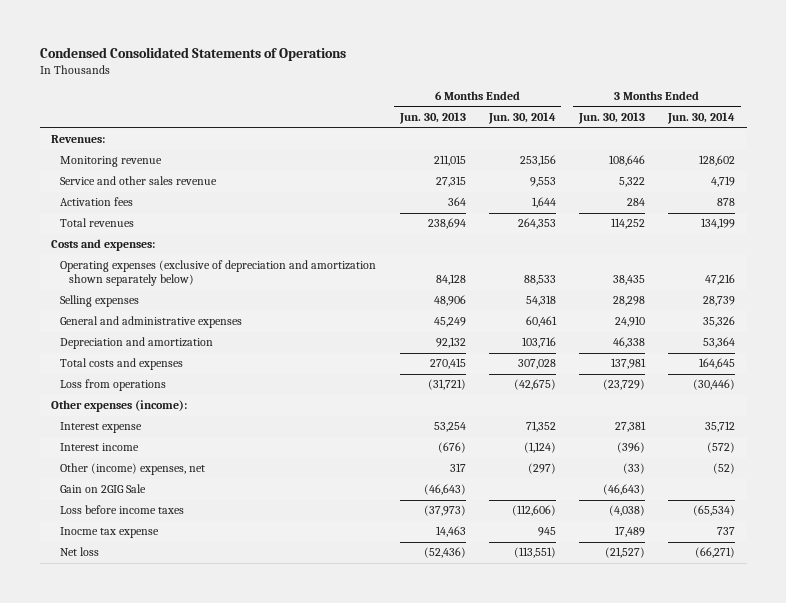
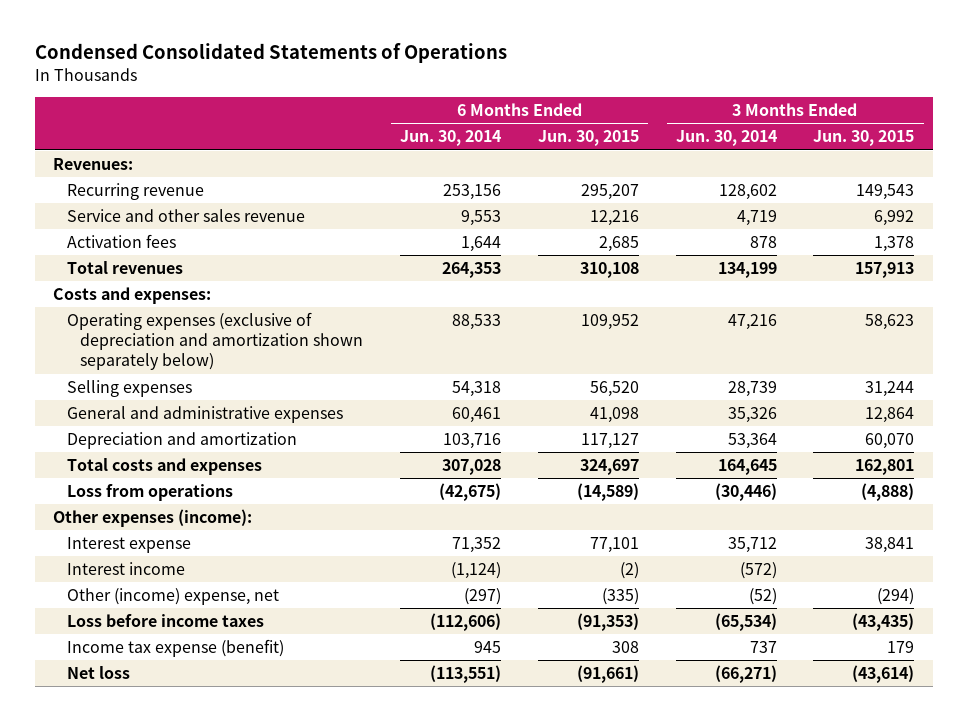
- | 6 Months Ended Jun. 30, 2013 | 6 Months Ended Jun. 30, 2014 | 3 Months Ended Jun. 30, 2013 | 3 Months Ended Jun. 30, 2014
+ | 6 Months Ended Jun. 30, 2014 | 6 Months Ended Jun. 30, 2015 | 3 Months Ended Jun. 30, 2014 | 3 Months Ended Jun. 30, 2015
- Monitoring revenue | 211,015 | 253,156 | 108,646 | 128,602
+ Recurring revenue | 253,156 | 295,207 | 128,602 | 149,543
- Other (income) expenses, net | 317 | (297) | (33) | (52)
- Gain on 2GIG Sale | (46,643) | | (46,643) |
+ Other (income) expense, net | (297) | (335) | (52) | (294)
- Inocme tax expense | 14,463 | 945 | 17,489 | 737
+ Income tax expense (benefit) | 945 | 308 | 737 | 179

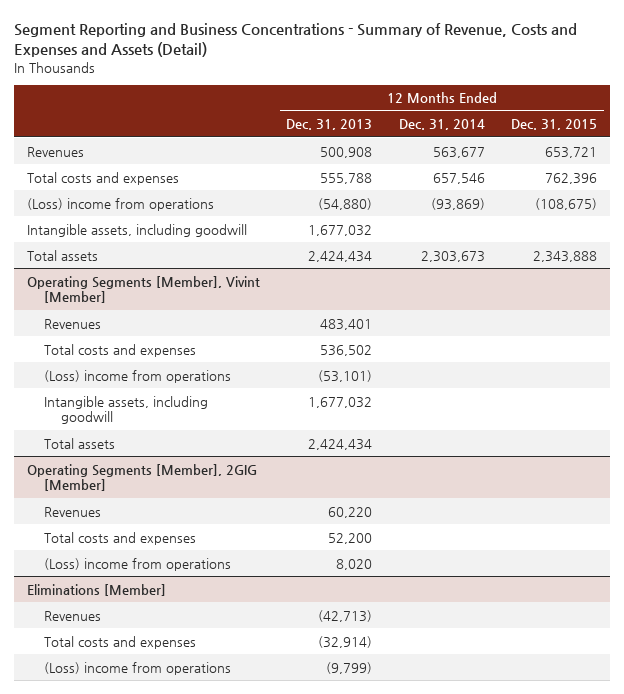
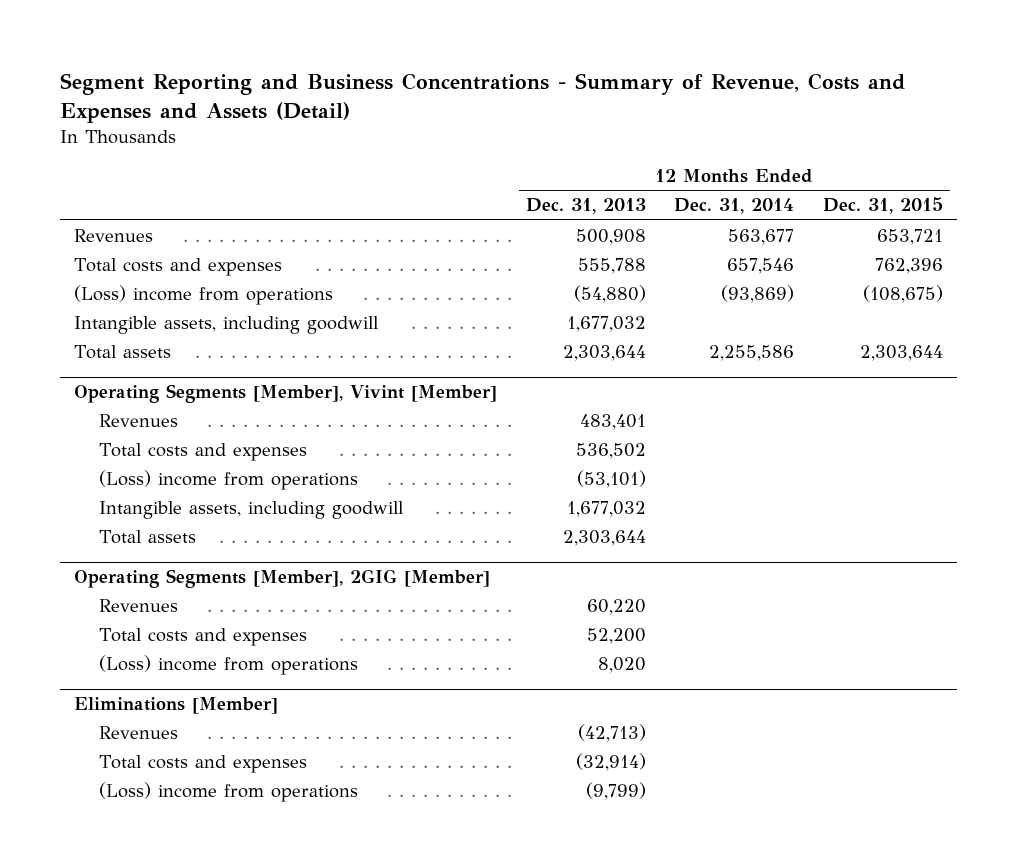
- Total assets | 2,424,434 | 2,303,673 | 2,343,888
+ Total assets | 2,303,644 | 2,255,586 | 2,303,644
@ Operating Segments [Member], Vivint [Member]
- Total assets | 2,424,434 | |
+ Total assets | 2,303,644 | |

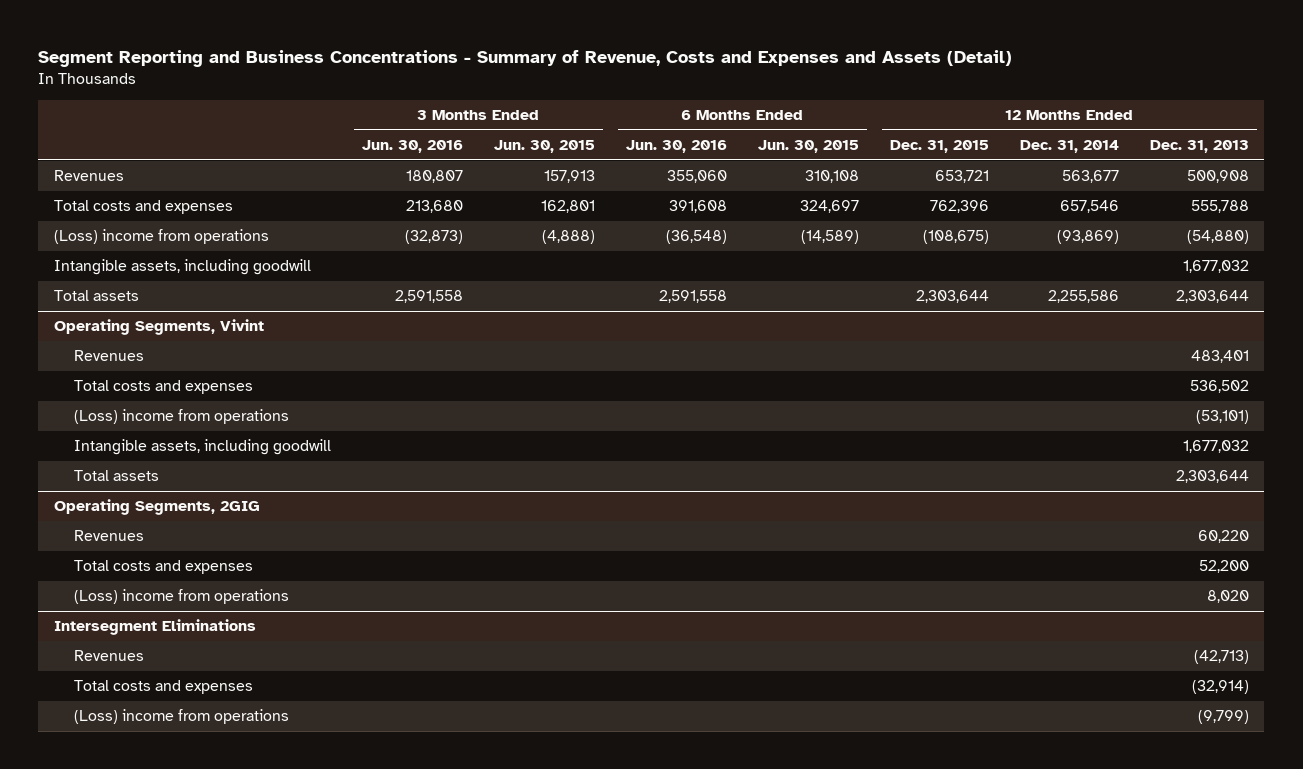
- | 12 Months Ended Dec. 31, 2013 | 12 Months Ended Dec. 31, 2014 | 12 Months Ended Dec. 31, 2015
+ | 3 Months Ended Jun. 30, 2016 | 3 Months Ended Jun. 30, 2015 | 6 Months Ended Jun. 30, 2016 | 6 Months Ended Jun. 30, 2015 | 12 Months Ended Dec. 31, 2015 | 12 Months Ended Dec. 31, 2014 | 12 Months Ended Dec. 31, 2013
- Operating Segments [Member], Vivint [Member]
+ Operating Segments, Vivint
- Operating Segments [Member], 2GIG [Member]
+ Operating Segments, 2GIG
- Eliminations [Member]
+ Intersegment Eliminations

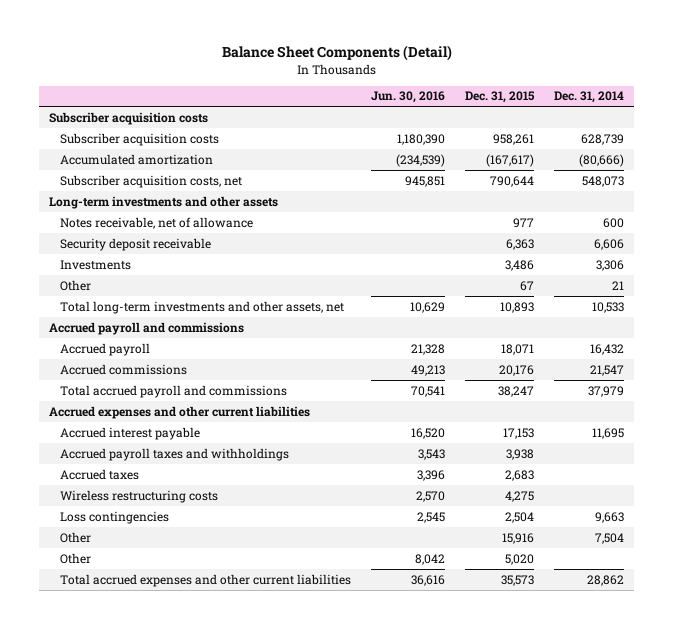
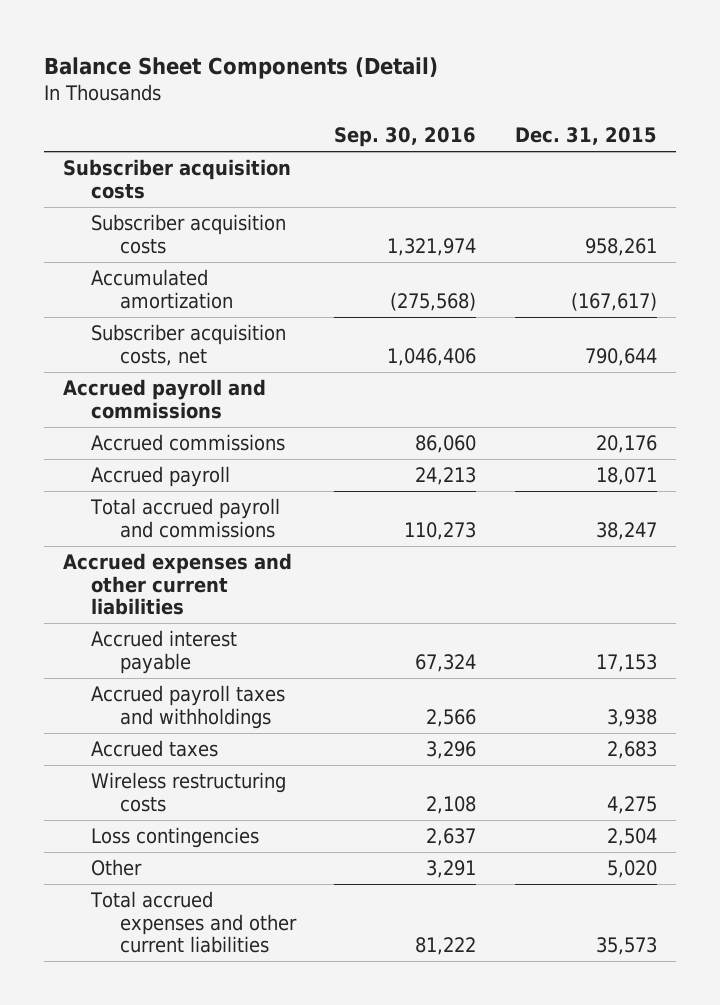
- | Jun. 30, 2016 | Dec. 31, 2015 | Dec. 31, 2014
+ | Sep. 30, 2016 | Dec. 31, 2015
- Long-term investments and other assets
- Notes receivable, net of allowance | | 977 | 600
- Security deposit receivable | | 6,363 | 6,606
- Investments | | 3,486 | 3,306
- Other | | 67 | 21
- Total long-term investments and other assets, net | 10,629 | 10,893 | 10,533
moved down: Accrued payroll | 24,213 | 18,071
- Other | | 15,916 | 7,504

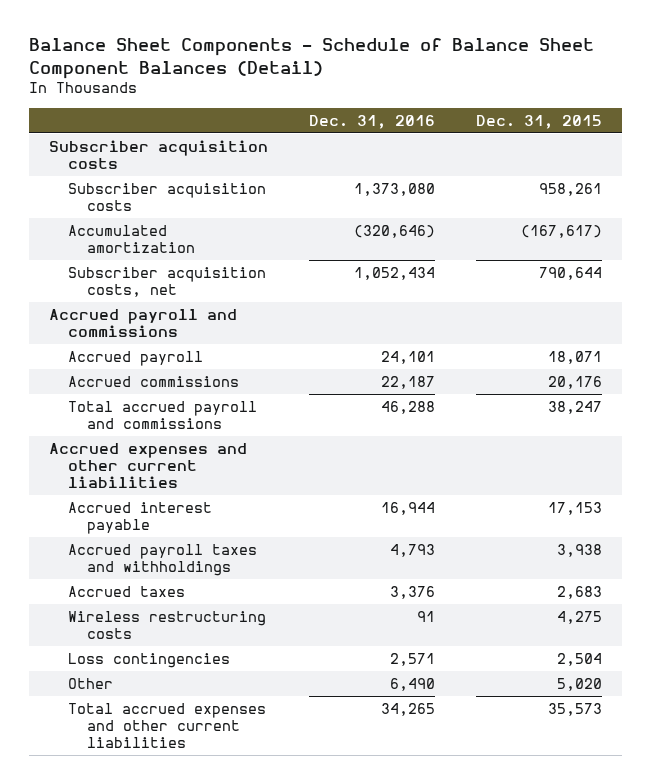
- Balance Sheet Components (Detail)
+ Balance Sheet Components - Schedule of Balance Sheet Component Balances (Detail)
- | Sep. 30, 2016 | Dec. 31, 2015
+ | Dec. 31, 2016 | Dec. 31, 2015
moved down: Accrued commissions | 22,187 | 20,176

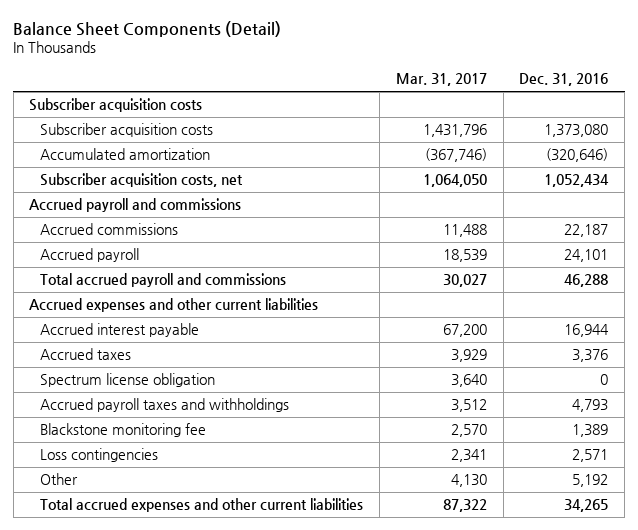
- Balance Sheet Components - Schedule of Balance Sheet Component Balances (Detail)
+ Balance Sheet Components (Detail)
- | Dec. 31, 2016 | Dec. 31, 2015
+ | Mar. 31, 2017 | Dec. 31, 2016
moved down: Accrued payroll | 18,539 | 24,101
- Wireless restructuring costs | 91 | 4,275
+ Spectrum license obligation | 3,640 | 0
moved down: Accrued payroll taxes and withholdings | 3,512 | 4,793
+ Blackstone monitoring fee | 2,570 | 1,389
- Other | 6,490 | 5,020
+ Other | 4,130 | 5,192

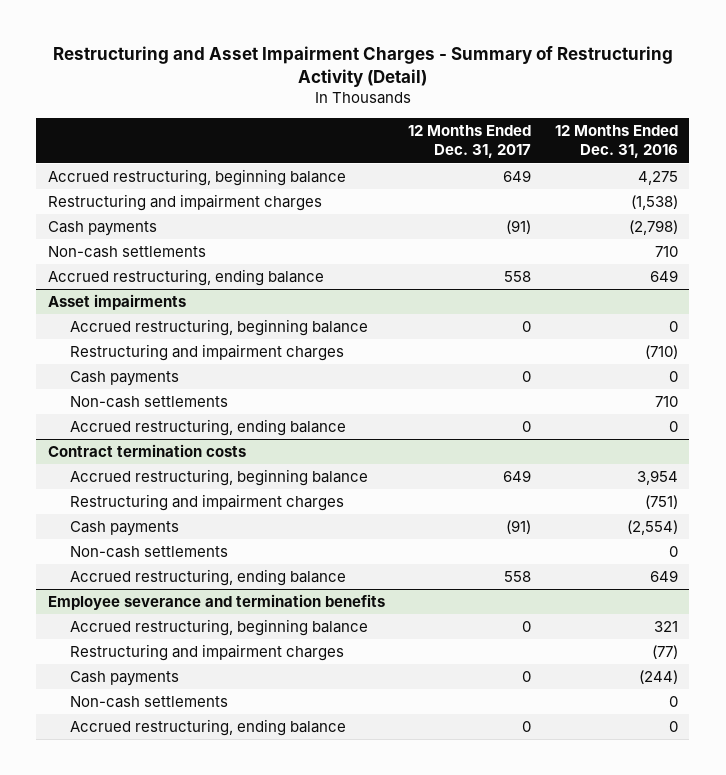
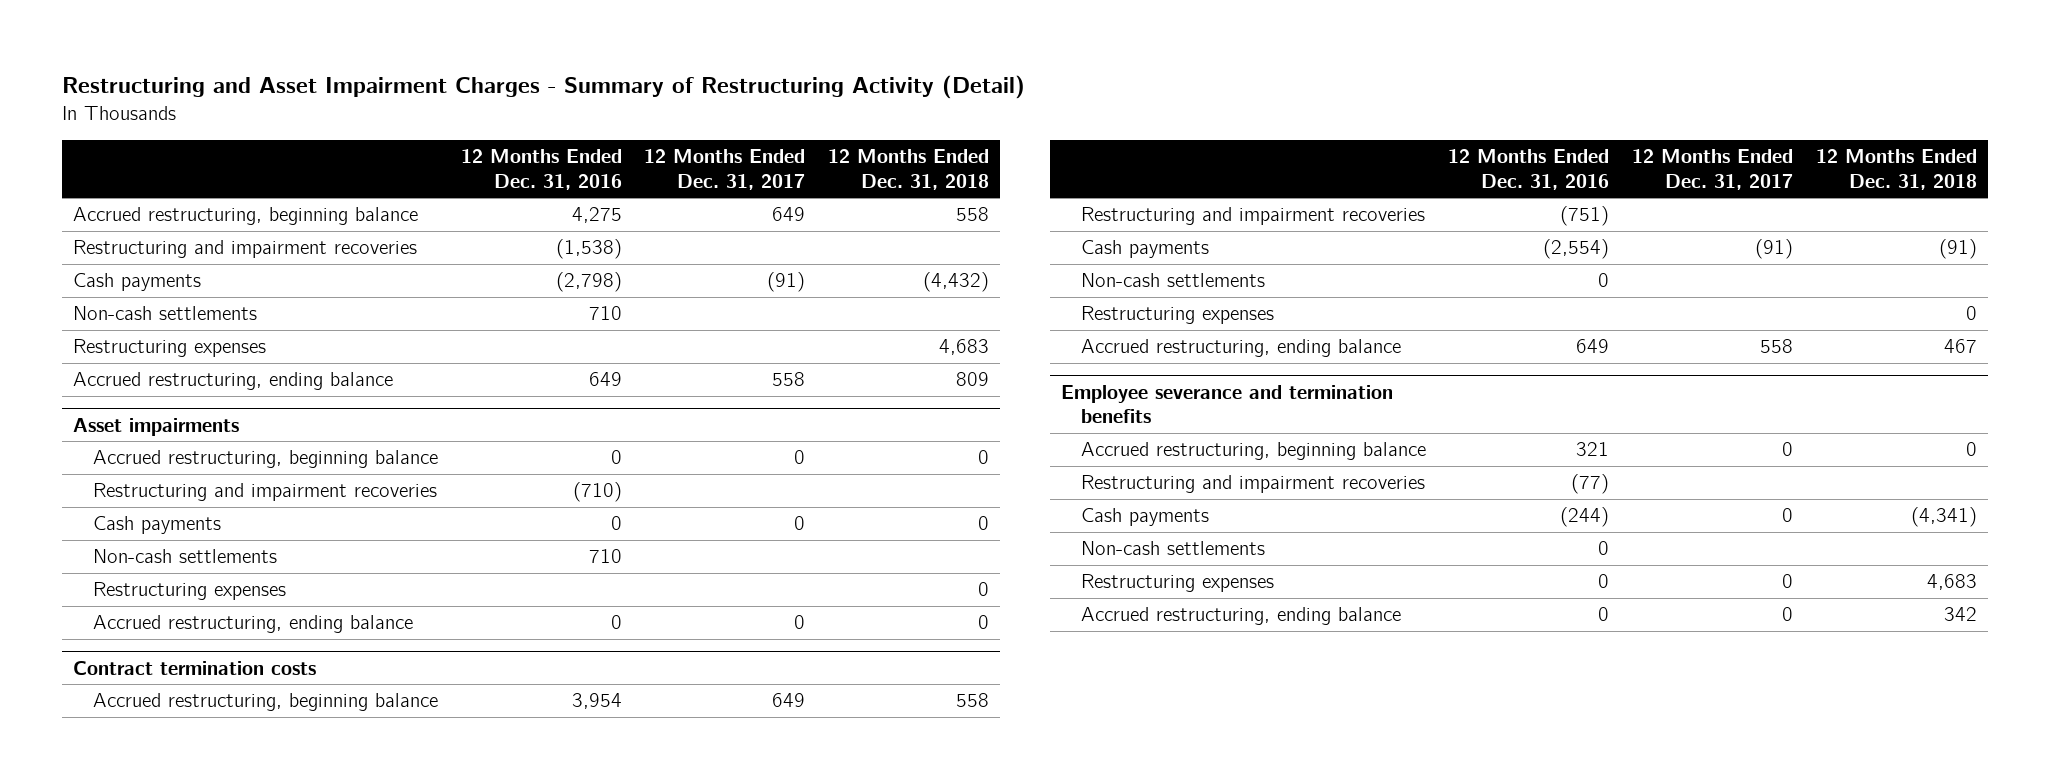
- | 12 Months Ended Dec. 31, 2017 | 12 Months Ended Dec. 31, 2016
+ | 12 Months Ended Dec. 31, 2016 | 12 Months Ended Dec. 31, 2017 | 12 Months Ended Dec. 31, 2018
- Restructuring and impairment charges | | (1,538)
+ Restructuring and impairment recoveries | (1,538) | |
+ Restructuring expenses | | | 4,683
@ Asset impairments
- Restructuring and impairment charges | | (710)
+ Restructuring and impairment recoveries | (710) | |
+ Restructuring expenses | | | 0
@ Contract termination costs
- Restructuring and impairment charges | | (751)
+ Restructuring and impairment recoveries | (751) | |
+ Restructuring expenses | | | 0
@ Employee severance and termination benefits
- Restructuring and impairment charges | | (77)
+ Restructuring and impairment recoveries | (77) | |
+ Restructuring expenses | 0 | 0 | 4,683

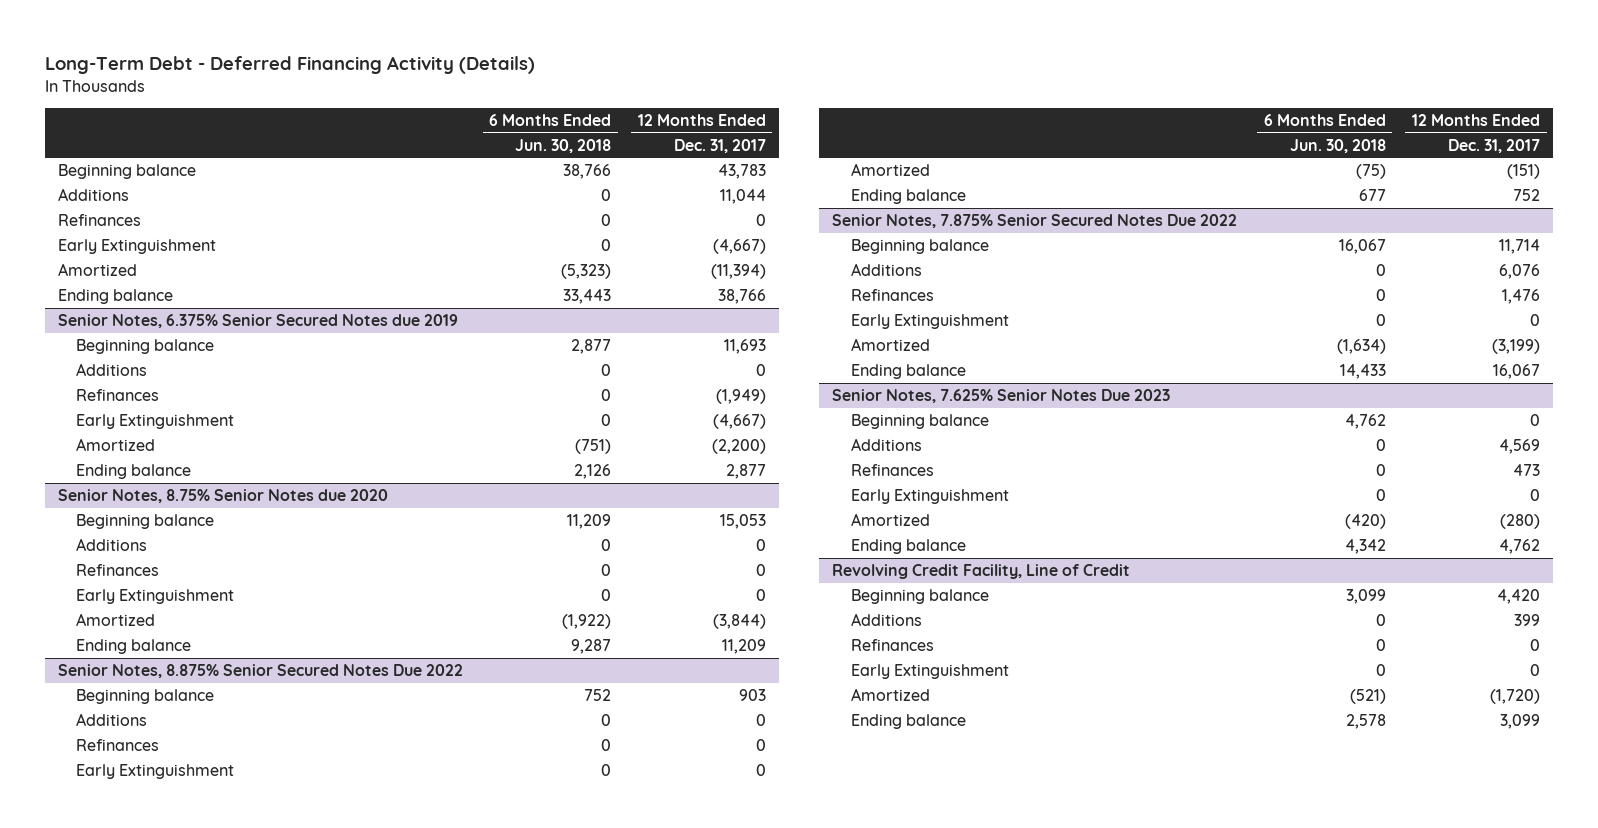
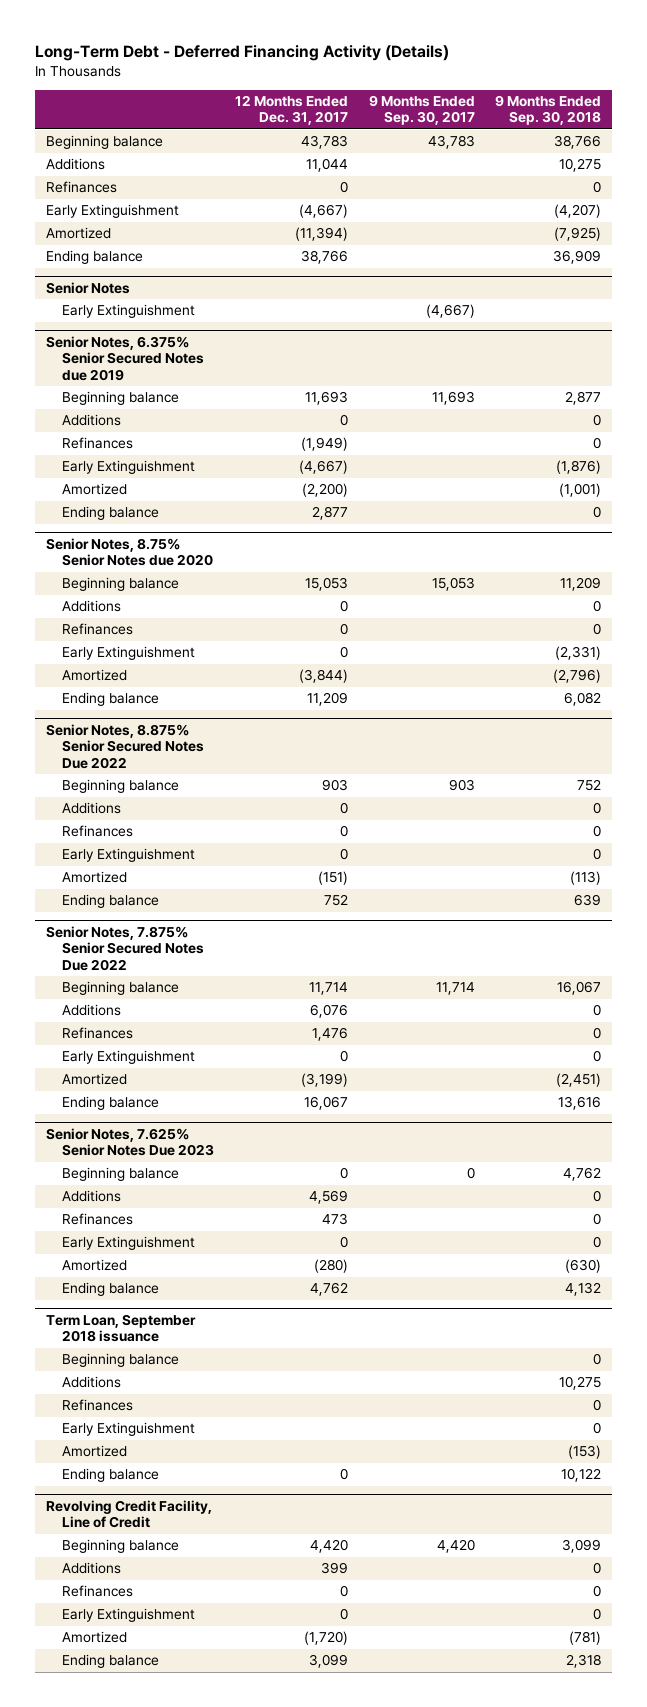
- | 6 Months Ended Jun. 30, 2018 | 12 Months Ended Dec. 31, 2017
+ | 12 Months Ended Dec. 31, 2017 | 9 Months Ended Sep. 30, 2017 | 9 Months Ended Sep. 30, 2018
+ Senior Notes
+ Early Extinguishment | | (4,667) |
+ Term Loan, September 2018 issuance
+ Beginning balance | | | 0
+ Additions | | | 10,275
+ Refinances | | | 0
+ Early Extinguishment | | | 0
+ Amortized | | | (153)
+ Ending balance | 0 | | 10,122

